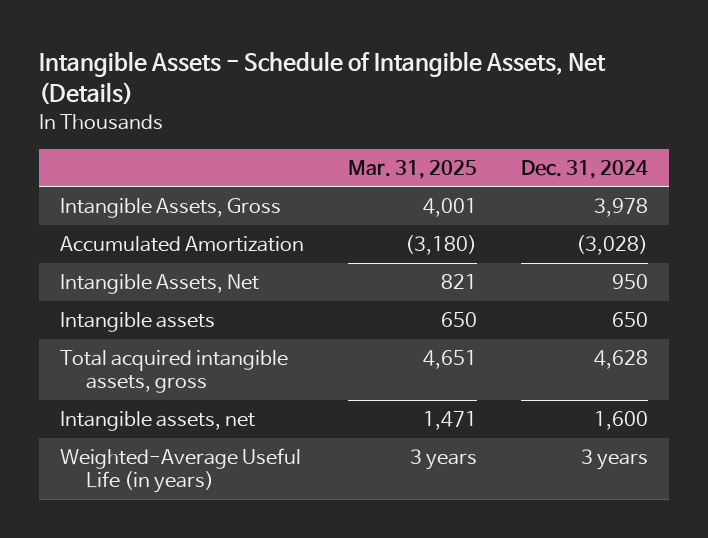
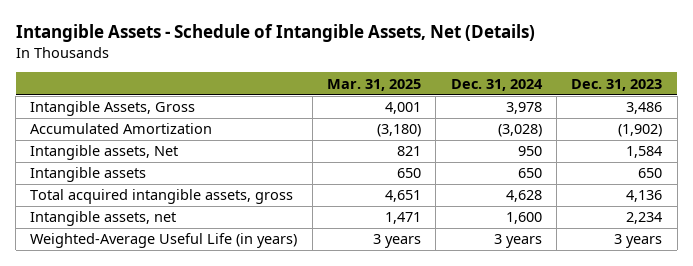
- | Mar. 31, 2025 | Dec. 31, 2024
+ | Mar. 31, 2025 | Dec. 31, 2024 | Dec. 31, 2023
- Intangible Assets, Net | 821 | 950
+ Intangible assets, Net | 821 | 950 | 1,584

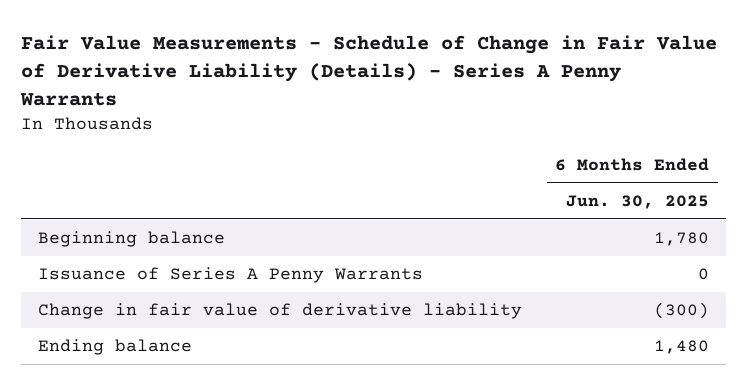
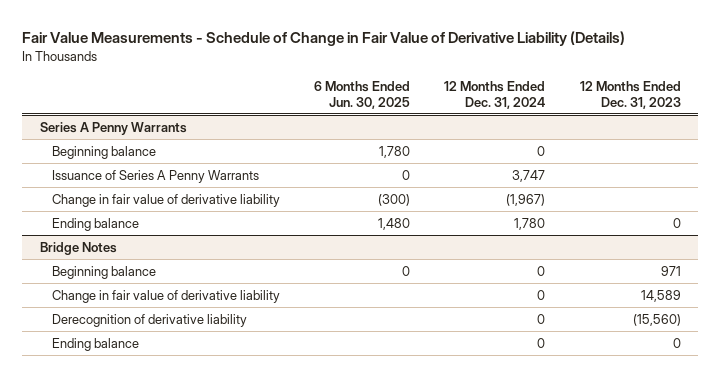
- Fair Value Measurements - Schedule of Change in Fair Value of Derivative Liability (Details) - Series A Penny Warrants
+ Fair Value Measurements - Schedule of Change in Fair Value of Derivative Liability (Details)
- | 6 Months Ended Jun. 30, 2025
+ | 6 Months Ended Jun. 30, 2025 | 12 Months Ended Dec. 31, 2024 | 12 Months Ended Dec. 31, 2023
+ Series A Penny Warrants
+ Bridge Notes
+ Beginning balance | 0 | 0 | 971
+ Change in fair value of derivative liability | | 0 | 14,589
+ Derecognition of derivative liability | | 0 | (15,560)
+ Ending balance | | 0 | 0

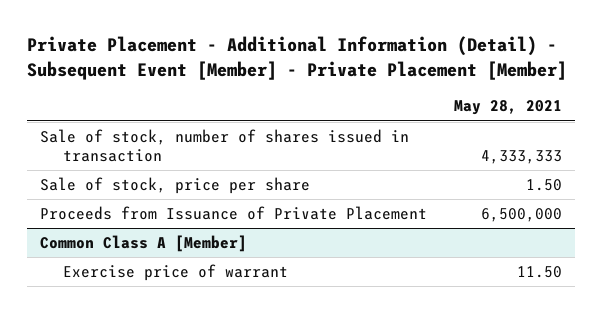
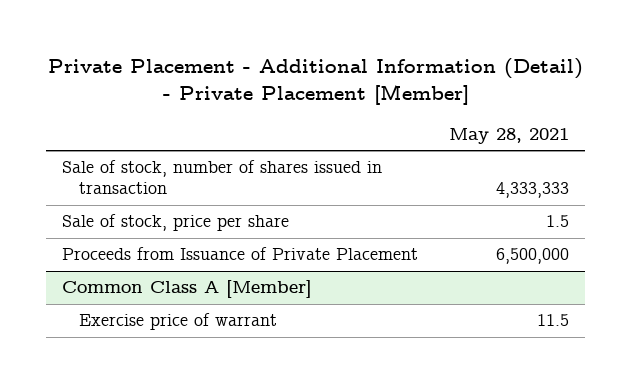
- Private Placement - Additional Information (Detail) - Subsequent Event [Member] - Private Placement [Member]
+ Private Placement - Additional Information (Detail) - Private Placement [Member]
- Sale of stock, price per share | 1.50
+ Sale of stock, price per share | 1.5
@ Common Class A [Member]
- Exercise price of warrant | 11.50
+ Exercise price of warrant | 11.5

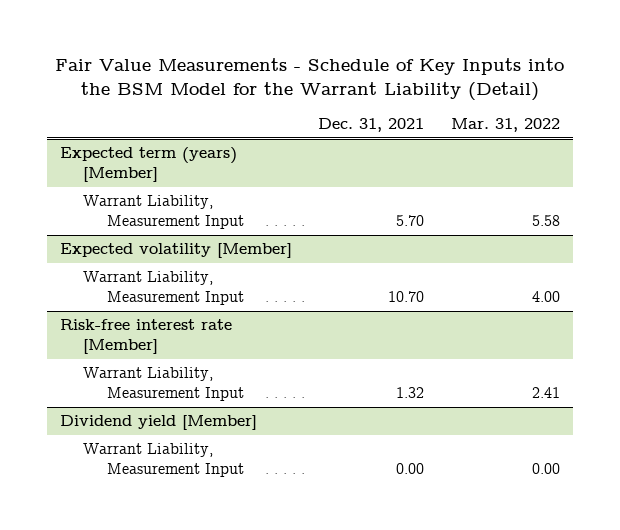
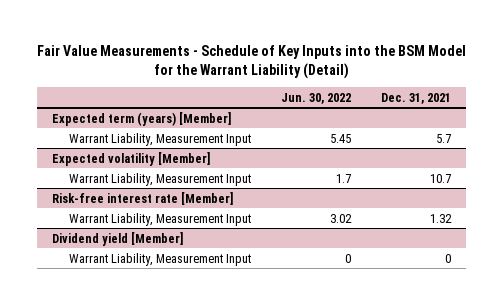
- | Dec. 31, 2021 | Mar. 31, 2022
+ | Jun. 30, 2022 | Dec. 31, 2021
@ Expected term (years) [Member]
- Warrant Liability, Measurement Input | 5.70 | 5.58
+ Warrant Liability, Measurement Input | 5.45 | 5.7
@ Expected volatility [Member]
- Warrant Liability, Measurement Input | 10.70 | 4.00
+ Warrant Liability, Measurement Input | 1.7 | 10.7
@ Dividend yield [Member]
- Warrant Liability, Measurement Input | 0.00 | 0.00
+ Warrant Liability, Measurement Input | 0 | 0

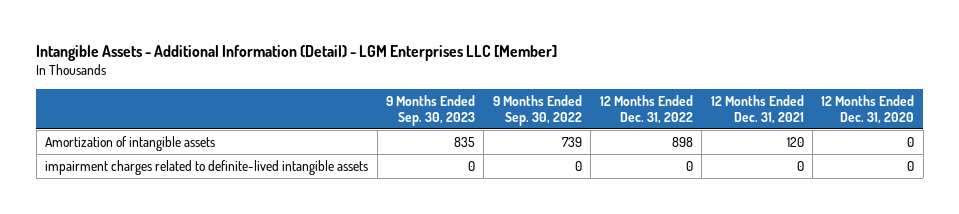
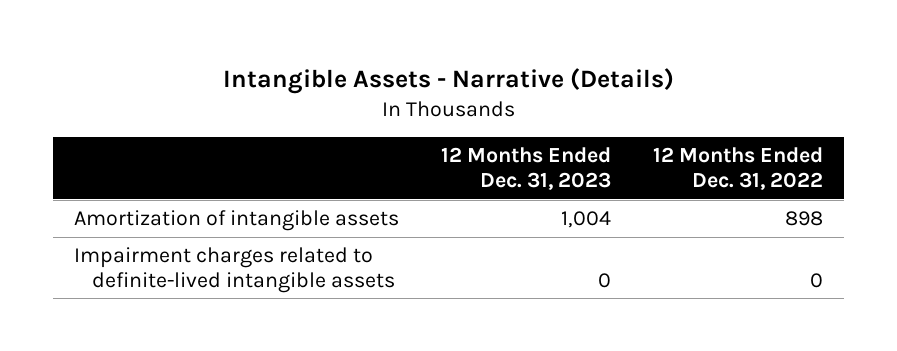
- Intangible Assets - Additional Information (Detail) - LGM Enterprises LLC [Member]
+ Intangible Assets - Narrative (Details)
- | 9 Months Ended Sep. 30, 2023 | 9 Months Ended Sep. 30, 2022 | 12 Months Ended Dec. 31, 2022 | 12 Months Ended Dec. 31, 2021 | 12 Months Ended Dec. 31, 2020
+ | 12 Months Ended Dec. 31, 2023 | 12 Months Ended Dec. 31, 2022
- impairment charges related to definite-lived intangible assets | 0 | 0 | 0 | 0 | 0
+ Impairment charges related to definite-lived intangible assets | 0 | 0

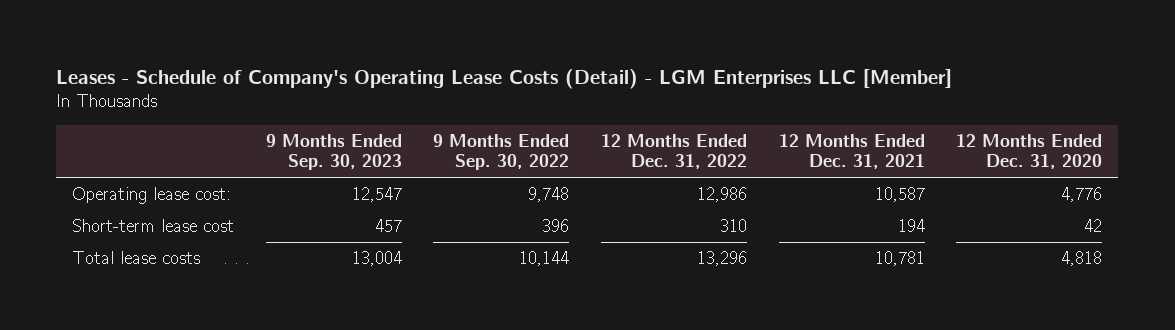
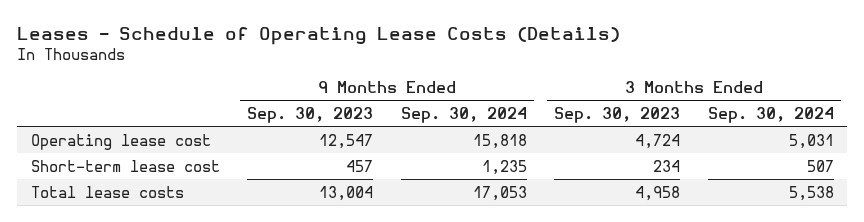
- Leases - Schedule of Company's Operating Lease Costs (Detail) - LGM Enterprises LLC [Member]
+ Leases - Schedule of Operating Lease Costs (Details)
- | 9 Months Ended Sep. 30, 2023 | 9 Months Ended Sep. 30, 2022 | 12 Months Ended Dec. 31, 2022 | 12 Months Ended Dec. 31, 2021 | 12 Months Ended Dec. 31, 2020
+ | 9 Months Ended Sep. 30, 2023 | 9 Months Ended Sep. 30, 2024 | 3 Months Ended Sep. 30, 2023 | 3 Months Ended Sep. 30, 2024
- Operating lease cost: | 12,547 | 9,748 | 12,986 | 10,587 | 4,776
+ Operating lease cost | 12,547 | 15,818 | 4,724 | 5,031

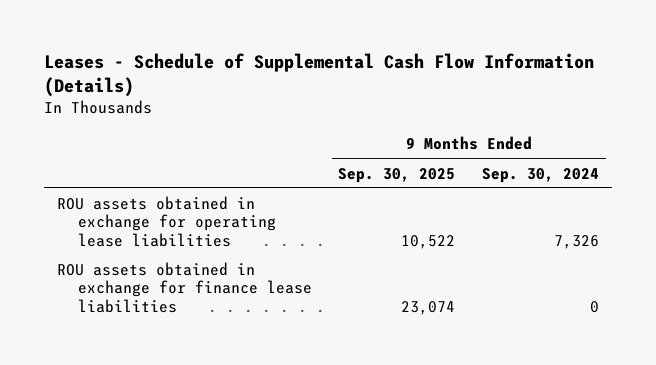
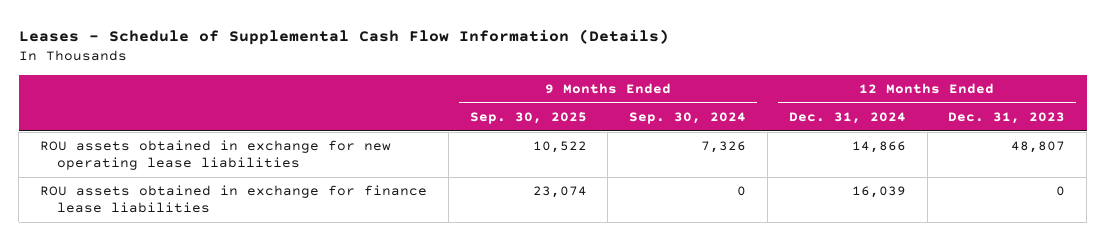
- | 9 Months Ended Sep. 30, 2025 | 9 Months Ended Sep. 30, 2024
+ | 9 Months Ended Sep. 30, 2025 | 9 Months Ended Sep. 30, 2024 | 12 Months Ended Dec. 31, 2024 | 12 Months Ended Dec. 31, 2023
- ROU assets obtained in exchange for operating lease liabilities | 10,522 | 7,326
+ ROU assets obtained in exchange for new operating lease liabilities | 10,522 | 7,326 | 14,866 | 48,807

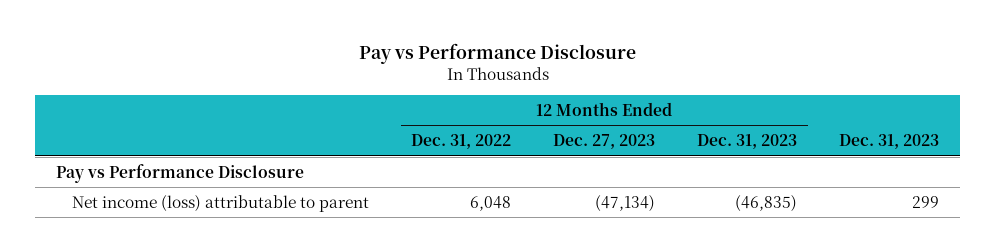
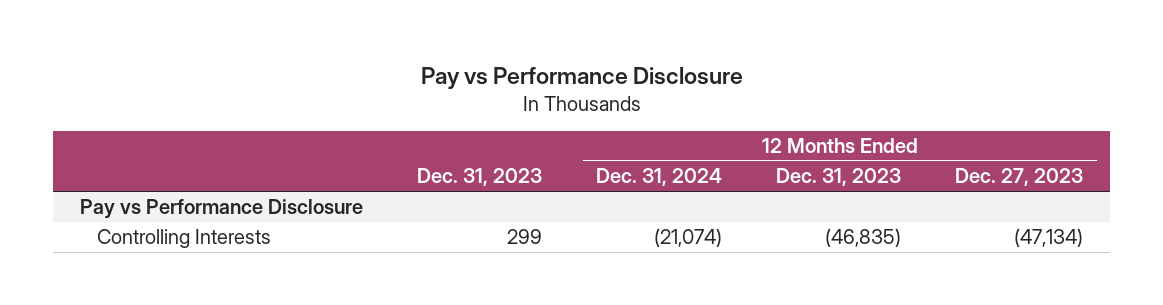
- | 12 Months Ended Dec. 31, 2022 | 12 Months Ended Dec. 27, 2023 | 12 Months Ended Dec. 31, 2023 | Dec. 31, 2023
+ | Dec. 31, 2023 | 12 Months Ended Dec. 31, 2024 | 12 Months Ended Dec. 31, 2023 | 12 Months Ended Dec. 27, 2023
- Net income (loss) attributable to parent | 6,048 | (47,134) | (46,835) | 299
+ Controlling Interests | 299 | (21,074) | (46,835) | (47,134)

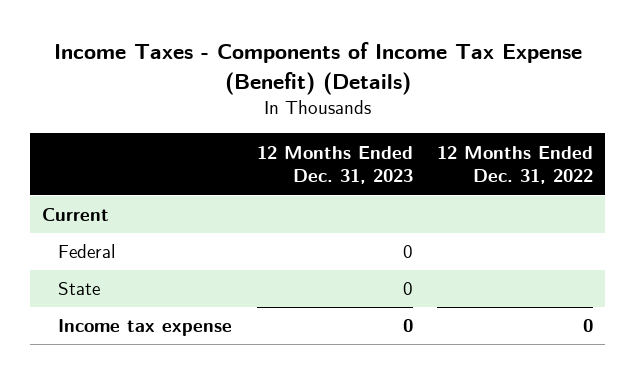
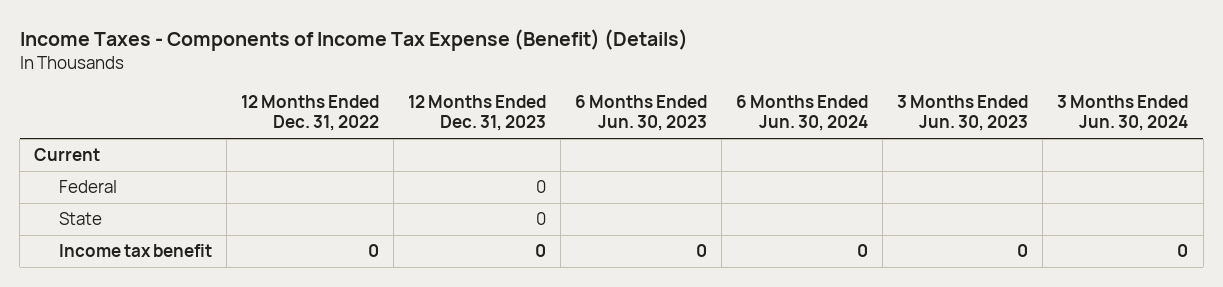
- | 12 Months Ended Dec. 31, 2023 | 12 Months Ended Dec. 31, 2022
+ | 12 Months Ended Dec. 31, 2022 | 12 Months Ended Dec. 31, 2023 | 6 Months Ended Jun. 30, 2023 | 6 Months Ended Jun. 30, 2024 | 3 Months Ended Jun. 30, 2023 | 3 Months Ended Jun. 30, 2024
- Income tax expense | 0 | 0
+ Income tax benefit | 0 | 0 | 0 | 0 | 0 | 0

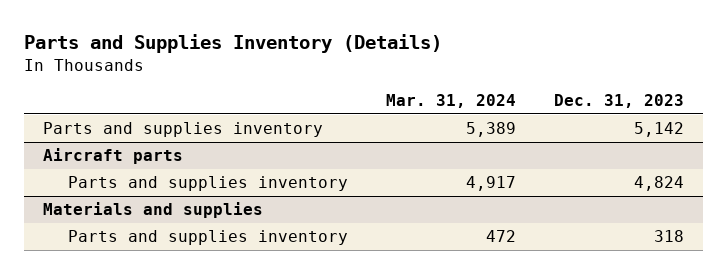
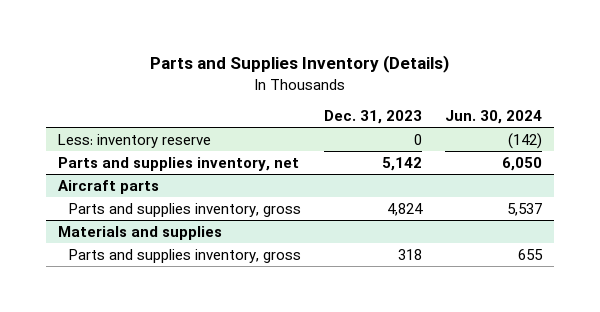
- | Mar. 31, 2024 | Dec. 31, 2023
+ | Dec. 31, 2023 | Jun. 30, 2024
- Parts and supplies inventory | 5,389 | 5,142
+ Less: inventory reserve | 0 | (142)
+ Parts and supplies inventory, net | 5,142 | 6,050
@ Aircraft parts
- Parts and supplies inventory | 4,917 | 4,824
+ Parts and supplies inventory, gross | 4,824 | 5,537
@ Materials and supplies
- Parts and supplies inventory | 472 | 318
+ Parts and supplies inventory, gross | 318 | 655

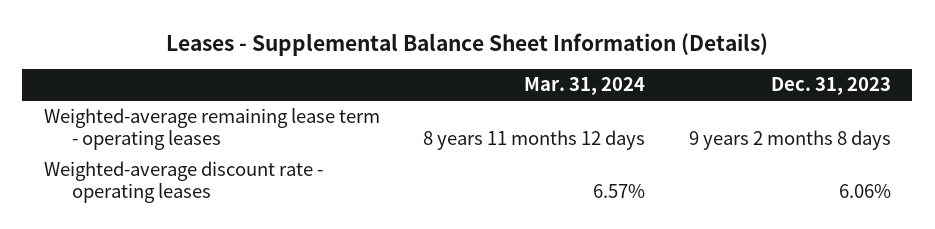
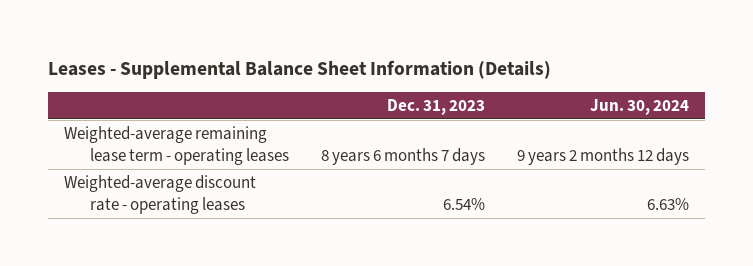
- | Mar. 31, 2024 | Dec. 31, 2023
+ | Dec. 31, 2023 | Jun. 30, 2024
- Weighted-average remaining lease term - operating leases | 8 years 11 months 12 days | 9 years 2 months 8 days
- Weighted-average discount rate - operating leases | 6.57% | 6.06%
+ Weighted-average remaining lease term - operating leases | 8 years 6 months 7 days | 9 years 2 months 12 days
+ Weighted-average discount rate - operating leases | 6.54% | 6.63%

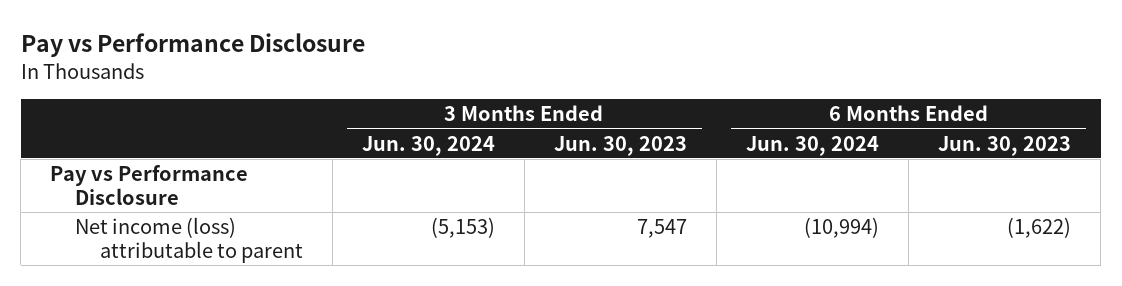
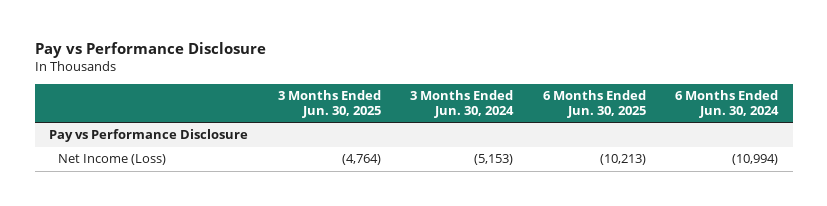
- | 3 Months Ended Jun. 30, 2024 | 3 Months Ended Jun. 30, 2023 | 6 Months Ended Jun. 30, 2024 | 6 Months Ended Jun. 30, 2023
+ | 3 Months Ended Jun. 30, 2025 | 3 Months Ended Jun. 30, 2024 | 6 Months Ended Jun. 30, 2025 | 6 Months Ended Jun. 30, 2024
- Net income (loss) attributable to parent | (5,153) | 7,547 | (10,994) | (1,622)
+ Net Income (Loss) | (4,764) | (5,153) | (10,213) | (10,994)

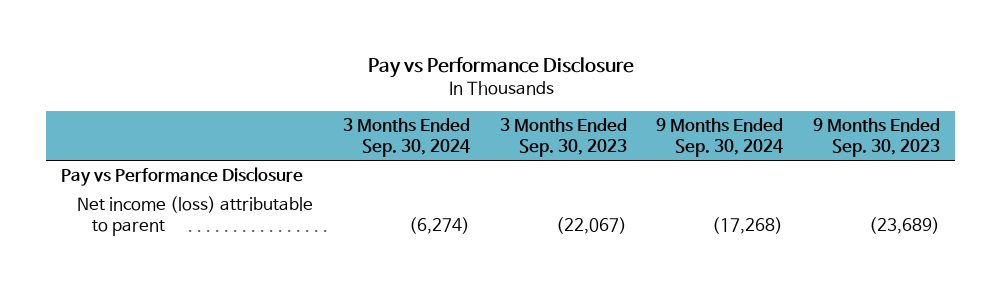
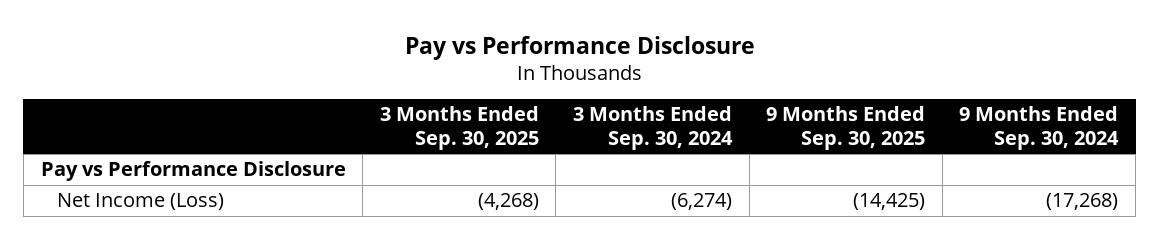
- | 3 Months Ended Sep. 30, 2024 | 3 Months Ended Sep. 30, 2023 | 9 Months Ended Sep. 30, 2024 | 9 Months Ended Sep. 30, 2023
+ | 3 Months Ended Sep. 30, 2025 | 3 Months Ended Sep. 30, 2024 | 9 Months Ended Sep. 30, 2025 | 9 Months Ended Sep. 30, 2024
- Net income (loss) attributable to parent | (6,274) | (22,067) | (17,268) | (23,689)
+ Net Income (Loss) | (4,268) | (6,274) | (14,425) | (17,268)

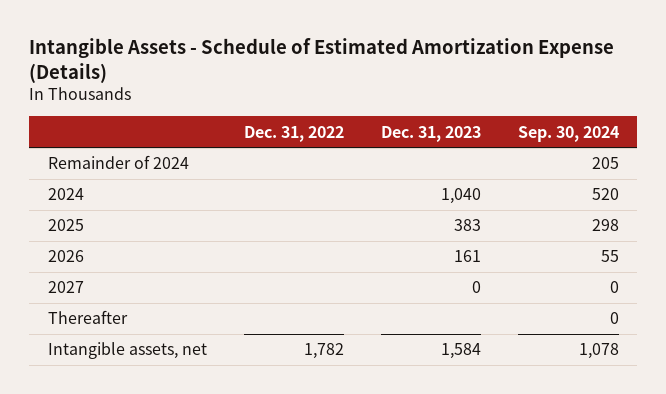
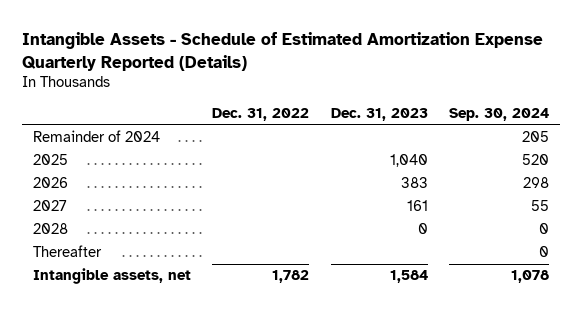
- Intangible Assets - Schedule of Estimated Amortization Expense (Details)
+ Intangible Assets - Schedule of Estimated Amortization Expense Quarterly Reported (Details)
- 2024 | | 1,040 | 520
- 2025 | | 383 | 298
- 2026 | | 161 | 55
- 2027 | | 0 | 0
+ 2025 | | 1,040 | 520
+ 2026 | | 383 | 298
+ 2027 | | 161 | 55
+ 2028 | | 0 | 0

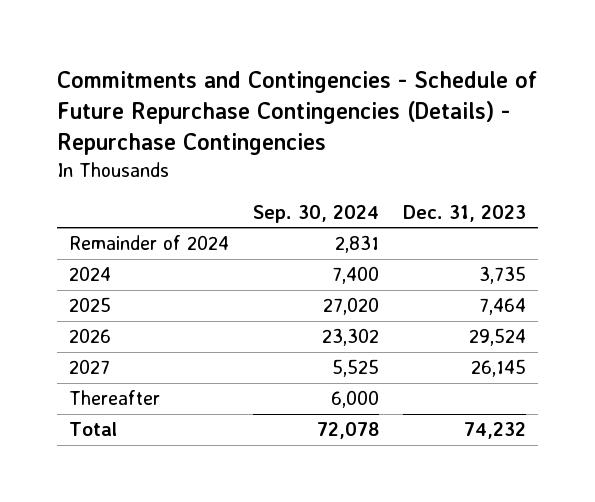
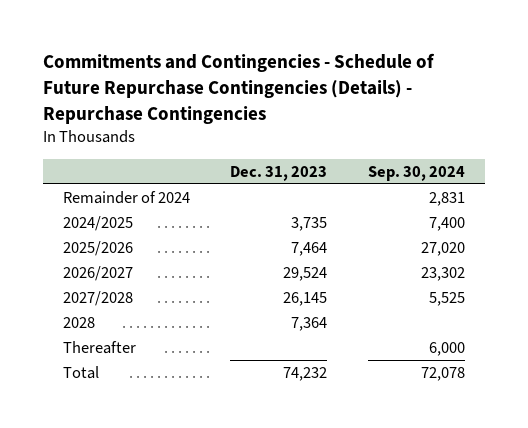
- | Sep. 30, 2024 | Dec. 31, 2023
+ | Dec. 31, 2023 | Sep. 30, 2024
- 2024 | 7,400 | 3,735
- 2025 | 27,020 | 7,464
- 2026 | 23,302 | 29,524
- 2027 | 5,525 | 26,145
+ 2024/2025 | 3,735 | 7,400
+ 2025/2026 | 7,464 | 27,020
+ 2026/2027 | 29,524 | 23,302
+ 2027/2028 | 26,145 | 5,525
+ 2028 | 7,364 |

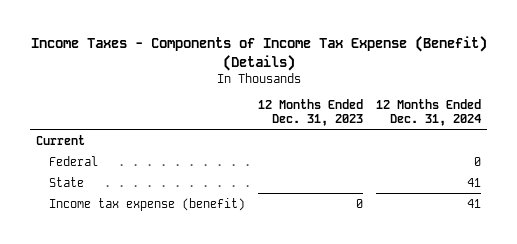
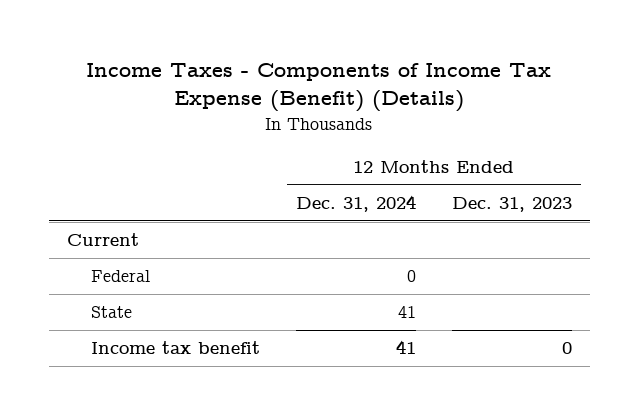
- | 12 Months Ended Dec. 31, 2023 | 12 Months Ended Dec. 31, 2024
+ | 12 Months Ended Dec. 31, 2024 | 12 Months Ended Dec. 31, 2023
- Income tax expense (benefit) | 0 | 41
+ Income tax benefit | 41 | 0

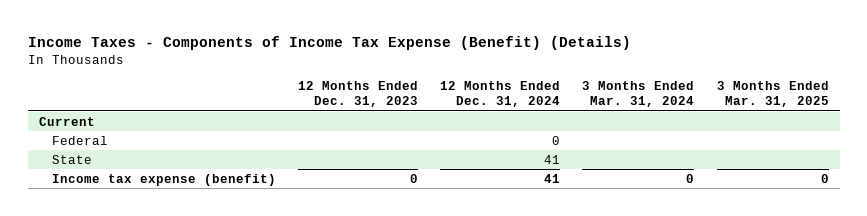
- | 12 Months Ended Dec. 31, 2024 | 12 Months Ended Dec. 31, 2023
+ | 12 Months Ended Dec. 31, 2023 | 12 Months Ended Dec. 31, 2024 | 3 Months Ended Mar. 31, 2024 | 3 Months Ended Mar. 31, 2025
- Income tax benefit | 41 | 0
+ Income tax expense (benefit) | 0 | 41 | 0 | 0

